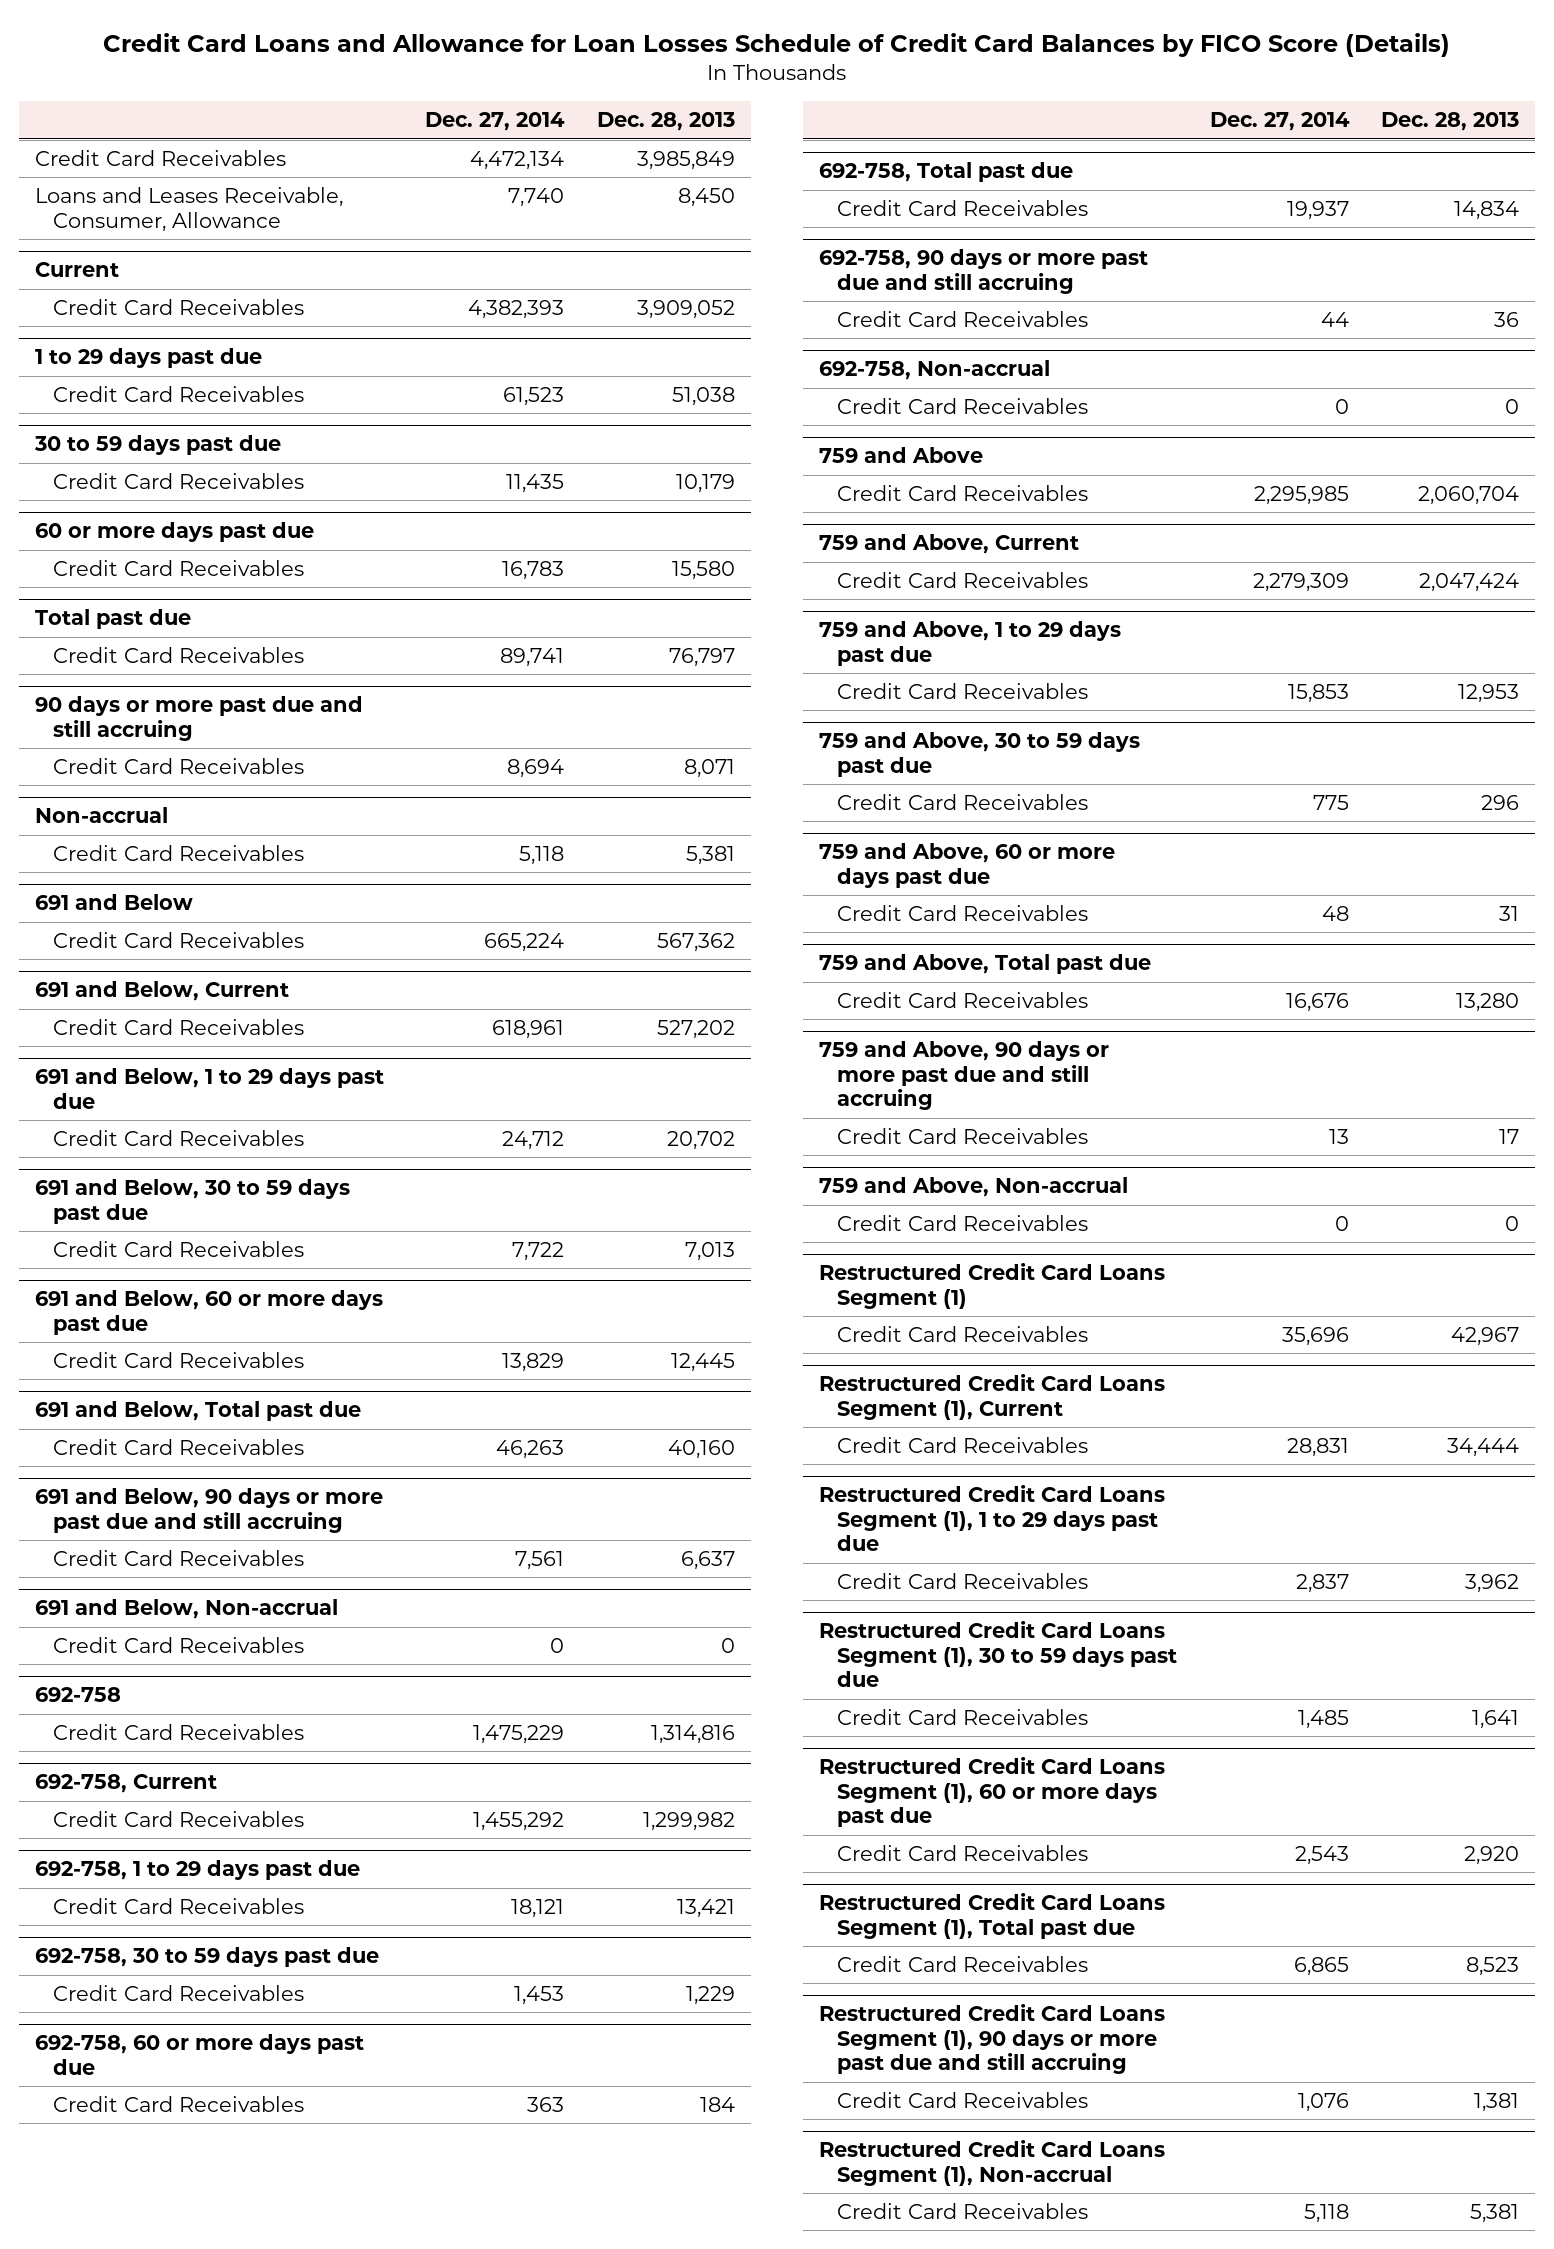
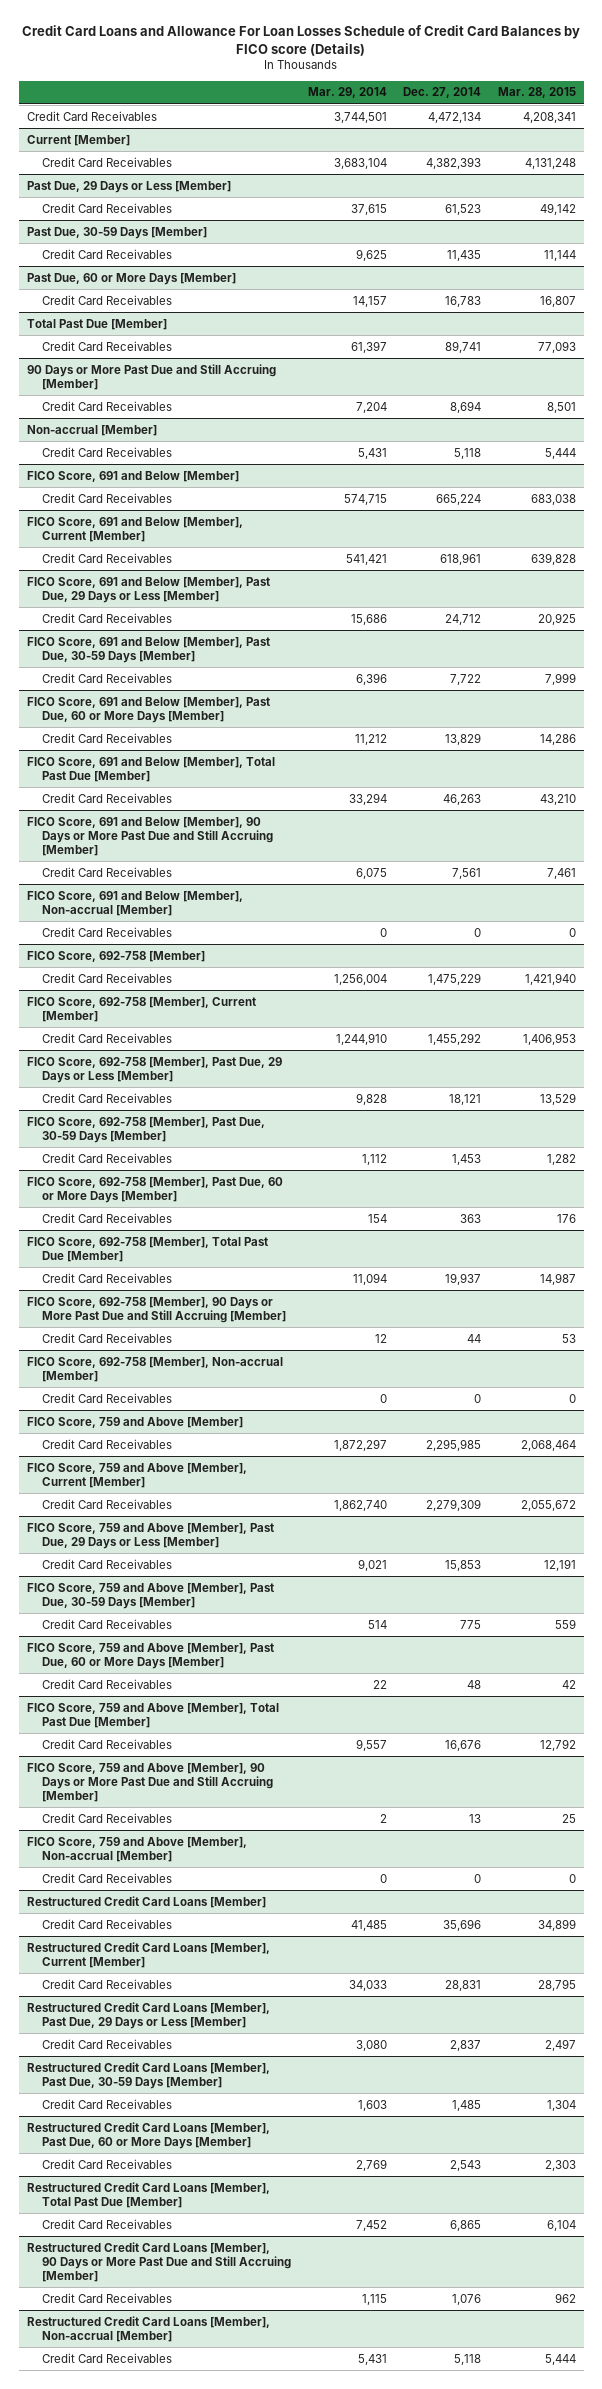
- Credit Card Loans and Allowance for Loan Losses Schedule of Credit Card Balances by FICO Score (Details)
+ Credit Card Loans and Allowance For Loan Losses Schedule of Credit Card Balances by FICO score (Details)
- | Dec. 27, 2014 | Dec. 28, 2013
+ | Mar. 29, 2014 | Dec. 27, 2014 | Mar. 28, 2015
- Loans and Leases Receivable, Consumer, Allowance | 7,740 | 8,450
- Current
+ Current [Member]
- 1 to 29 days past due
+ Past Due, 29 Days or Less [Member]
- 30 to 59 days past due
+ Past Due, 30-59 Days [Member]
- 60 or more days past due
+ Past Due, 60 or More Days [Member]
- Total past due
+ Total Past Due [Member]
- 90 days or more past due and still accruing
+ 90 Days or More Past Due and Still Accruing [Member]
- Non-accrual
+ Non-accrual [Member]
- 691 and Below
+ FICO Score, 691 and Below [Member]
- 691 and Below, Current
+ FICO Score, 691 and Below [Member], Current [Member]
- 691 and Below, 1 to 29 days past due
+ FICO Score, 691 and Below [Member], Past Due, 29 Days or Less [Member]
- 691 and Below, 30 to 59 days past due
+ FICO Score, 691 and Below [Member], Past Due, 30-59 Days [Member]
- 691 and Below, 60 or more days past due
+ FICO Score, 691 and Below [Member], Past Due, 60 or More Days [Member]
- 691 and Below, Total past due
+ FICO Score, 691 and Below [Member], Total Past Due [Member]
- 691 and Below, 90 days or more past due and still accruing
+ FICO Score, 691 and Below [Member], 90 Days or More Past Due and Still Accruing [Member]
- 691 and Below, Non-accrual
+ FICO Score, 691 and Below [Member], Non-accrual [Member]
- 692-758
+ FICO Score, 692-758 [Member]
- 692-758, Current
+ FICO Score, 692-758 [Member], Current [Member]
- 692-758, 1 to 29 days past due
+ FICO Score, 692-758 [Member], Past Due, 29 Days or Less [Member]
- 692-758, 30 to 59 days past due
+ FICO Score, 692-758 [Member], Past Due, 30-59 Days [Member]
- 692-758, 60 or more days past due
+ FICO Score, 692-758 [Member], Past Due, 60 or More Days [Member]
- 692-758, Total past due
+ FICO Score, 692-758 [Member], Total Past Due [Member]
- 692-758, 90 days or more past due and still accruing
+ FICO Score, 692-758 [Member], 90 Days or More Past Due and Still Accruing [Member]
- 692-758, Non-accrual
+ FICO Score, 692-758 [Member], Non-accrual [Member]
- 759 and Above
+ FICO Score, 759 and Above [Member]
- 759 and Above, Current
+ FICO Score, 759 and Above [Member], Current [Member]
- 759 and Above, 1 to 29 days past due
+ FICO Score, 759 and Above [Member], Past Due, 29 Days or Less [Member]
- 759 and Above, 30 to 59 days past due
+ FICO Score, 759 and Above [Member], Past Due, 30-59 Days [Member]
- 759 and Above, 60 or more days past due
+ FICO Score, 759 and Above [Member], Past Due, 60 or More Days [Member]
- 759 and Above, Total past due
+ FICO Score, 759 and Above [Member], Total Past Due [Member]
- 759 and Above, 90 days or more past due and still accruing
+ FICO Score, 759 and Above [Member], 90 Days or More Past Due and Still Accruing [Member]
- 759 and Above, Non-accrual
+ FICO Score, 759 and Above [Member], Non-accrual [Member]
- Restructured Credit Card Loans Segment (1)
+ Restructured Credit Card Loans [Member]
- Restructured Credit Card Loans Segment (1), Current
+ Restructured Credit Card Loans [Member], Current [Member]
- Restructured Credit Card Loans Segment (1), 1 to 29 days past due
+ Restructured Credit Card Loans [Member], Past Due, 29 Days or Less [Member]
- Restructured Credit Card Loans Segment (1), 30 to 59 days past due
+ Restructured Credit Card Loans [Member], Past Due, 30-59 Days [Member]
- Restructured Credit Card Loans Segment (1), 60 or more days past due
+ Restructured Credit Card Loans [Member], Past Due, 60 or More Days [Member]
- Restructured Credit Card Loans Segment (1), Total past due
+ Restructured Credit Card Loans [Member], Total Past Due [Member]
- Restructured Credit Card Loans Segment (1), 90 days or more past due and still accruing
+ Restructured Credit Card Loans [Member], 90 Days or More Past Due and Still Accruing [Member]
- Restructured Credit Card Loans Segment (1), Non-accrual
+ Restructured Credit Card Loans [Member], Non-accrual [Member]

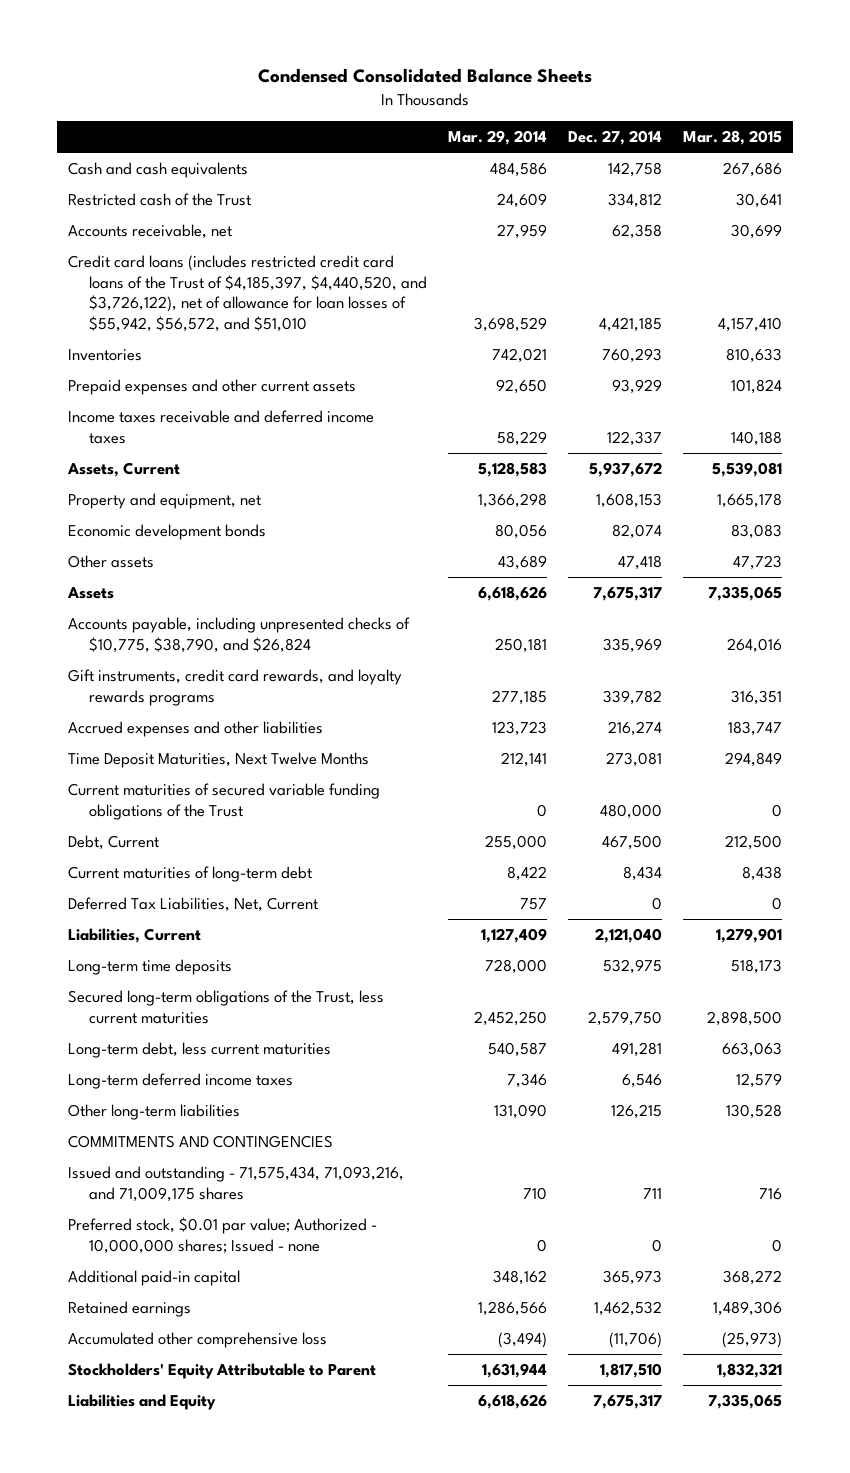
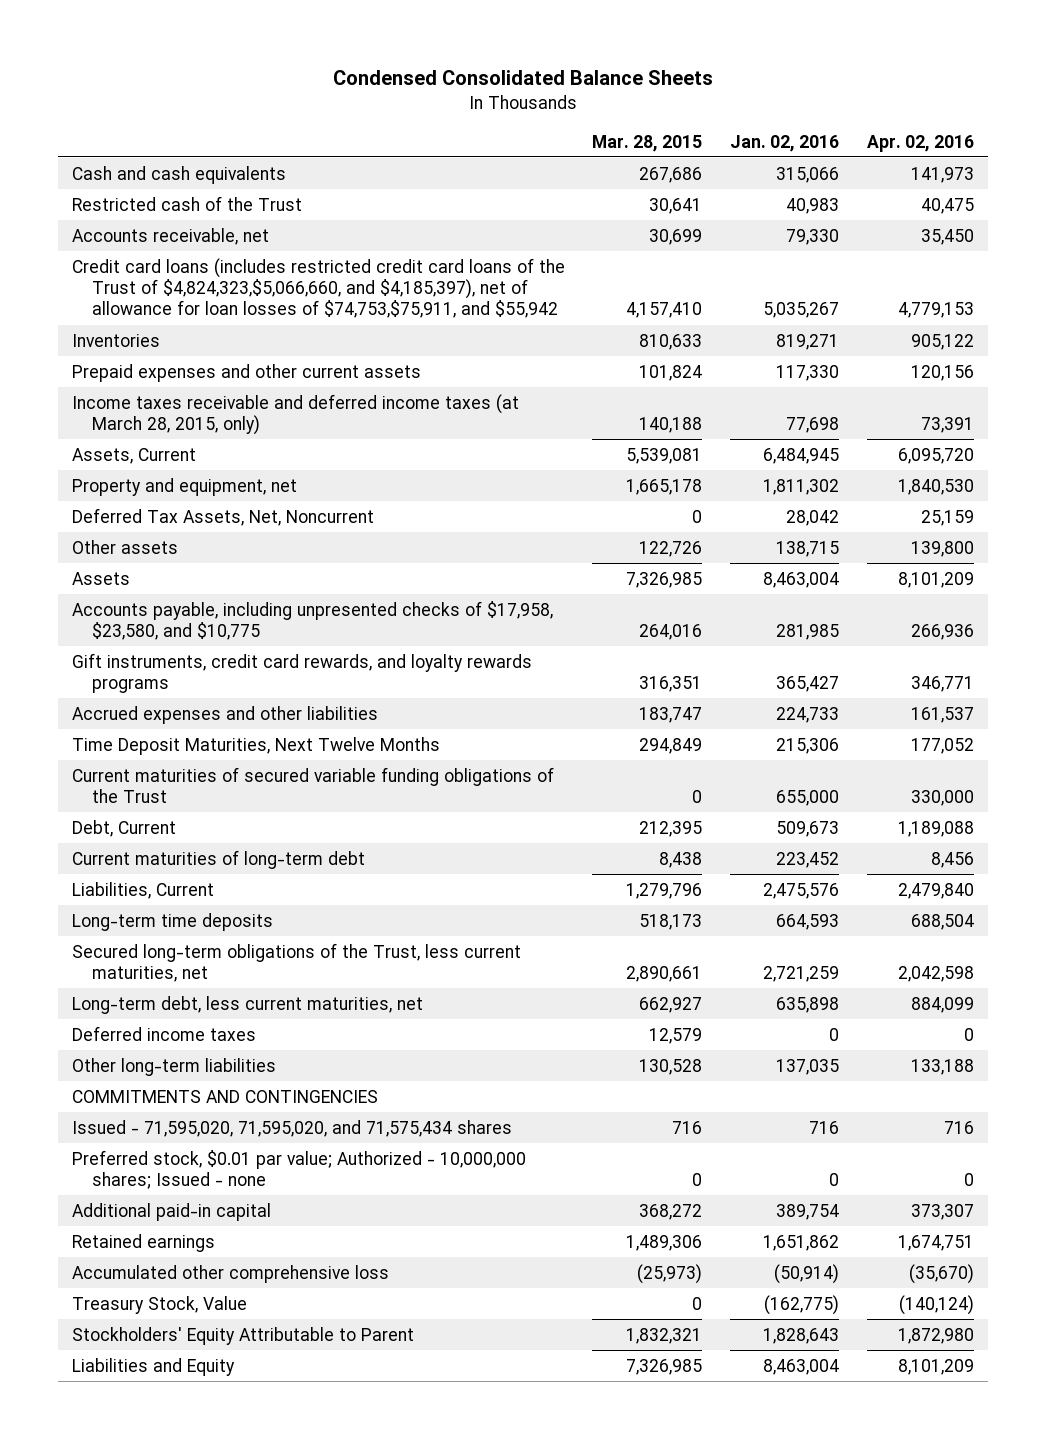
- | Mar. 29, 2014 | Dec. 27, 2014 | Mar. 28, 2015
+ | Mar. 28, 2015 | Jan. 02, 2016 | Apr. 02, 2016
- Credit card loans (includes restricted credit card loans of the Trust of $4,185,397, $4,440,520, and $3,726,122), net of allowance for loan losses of $55,942, $56,572, and $51,010 | 3,698,529 | 4,421,185 | 4,157,410
+ Credit card loans (includes restricted credit card loans of the Trust of $4,824,323,$5,066,660, and $4,185,397), net of allowance for loan losses of $74,753,$75,911, and $55,942 | 4,157,410 | 5,035,267 | 4,779,153
- Income taxes receivable and deferred income taxes | 58,229 | 122,337 | 140,188
+ Income taxes receivable and deferred income taxes (at March 28, 2015, only) | 140,188 | 77,698 | 73,391
- Economic development bonds | 80,056 | 82,074 | 83,083
- Other assets | 43,689 | 47,418 | 47,723
- Assets | 6,618,626 | 7,675,317 | 7,335,065
- Accounts payable, including unpresented checks of $10,775, $38,790, and $26,824 | 250,181 | 335,969 | 264,016
+ Deferred Tax Assets, Net, Noncurrent | 0 | 28,042 | 25,159
+ Other assets | 122,726 | 138,715 | 139,800
+ Assets | 7,326,985 | 8,463,004 | 8,101,209
+ Accounts payable, including unpresented checks of $17,958, $23,580, and $10,775 | 264,016 | 281,985 | 266,936
- Debt, Current | 255,000 | 467,500 | 212,500
+ Debt, Current | 212,395 | 509,673 | 1,189,088
- Deferred Tax Liabilities, Net, Current | 757 | 0 | 0
- Liabilities, Current | 1,127,409 | 2,121,040 | 1,279,901
+ Liabilities, Current | 1,279,796 | 2,475,576 | 2,479,840
- Secured long-term obligations of the Trust, less current maturities | 2,452,250 | 2,579,750 | 2,898,500
- Long-term debt, less current maturities | 540,587 | 491,281 | 663,063
- Long-term deferred income taxes | 7,346 | 6,546 | 12,579
+ Secured long-term obligations of the Trust, less current maturities, net | 2,890,661 | 2,721,259 | 2,042,598
+ Long-term debt, less current maturities, net | 662,927 | 635,898 | 884,099
+ Deferred income taxes | 12,579 | 0 | 0
- Issued and outstanding - 71,575,434, 71,093,216, and 71,009,175 shares | 710 | 711 | 716
+ Issued - 71,595,020, 71,595,020, and 71,575,434 shares | 716 | 716 | 716
+ Treasury Stock, Value | 0 | (162,775) | (140,124)
- Liabilities and Equity | 6,618,626 | 7,675,317 | 7,335,065
+ Liabilities and Equity | 7,326,985 | 8,463,004 | 8,101,209

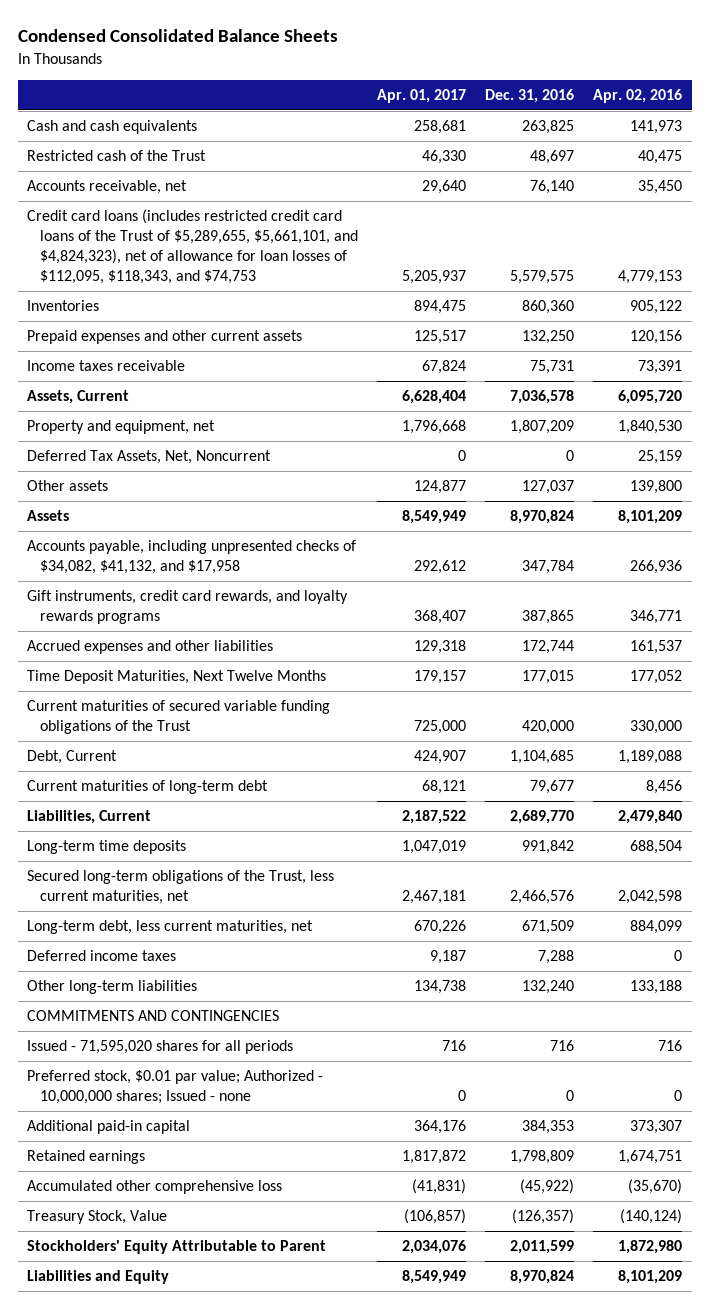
- | Mar. 28, 2015 | Jan. 02, 2016 | Apr. 02, 2016
+ | Apr. 01, 2017 | Dec. 31, 2016 | Apr. 02, 2016
- Credit card loans (includes restricted credit card loans of the Trust of $4,824,323,$5,066,660, and $4,185,397), net of allowance for loan losses of $74,753,$75,911, and $55,942 | 4,157,410 | 5,035,267 | 4,779,153
+ Credit card loans (includes restricted credit card loans of the Trust of $5,289,655, $5,661,101, and $4,824,323), net of allowance for loan losses of $112,095, $118,343, and $74,753 | 5,205,937 | 5,579,575 | 4,779,153
- Income taxes receivable and deferred income taxes (at March 28, 2015, only) | 140,188 | 77,698 | 73,391
+ Income taxes receivable | 67,824 | 75,731 | 73,391
- Accounts payable, including unpresented checks of $17,958, $23,580, and $10,775 | 264,016 | 281,985 | 266,936
+ Accounts payable, including unpresented checks of $34,082, $41,132, and $17,958 | 292,612 | 347,784 | 266,936
- Issued - 71,595,020, 71,595,020, and 71,575,434 shares | 716 | 716 | 716
+ Issued - 71,595,020 shares for all periods | 716 | 716 | 716

